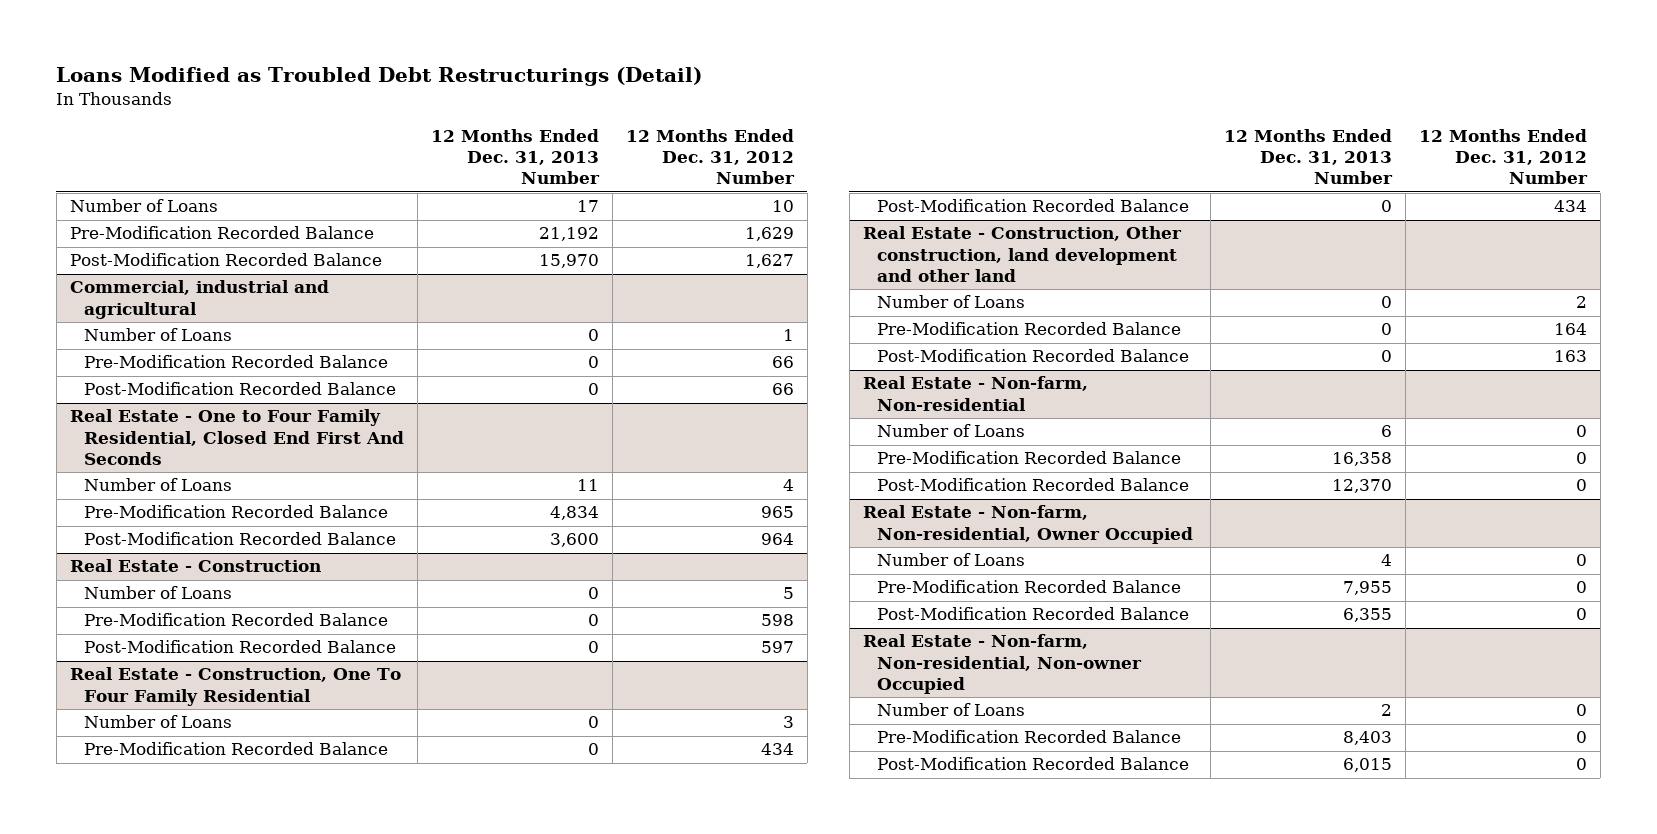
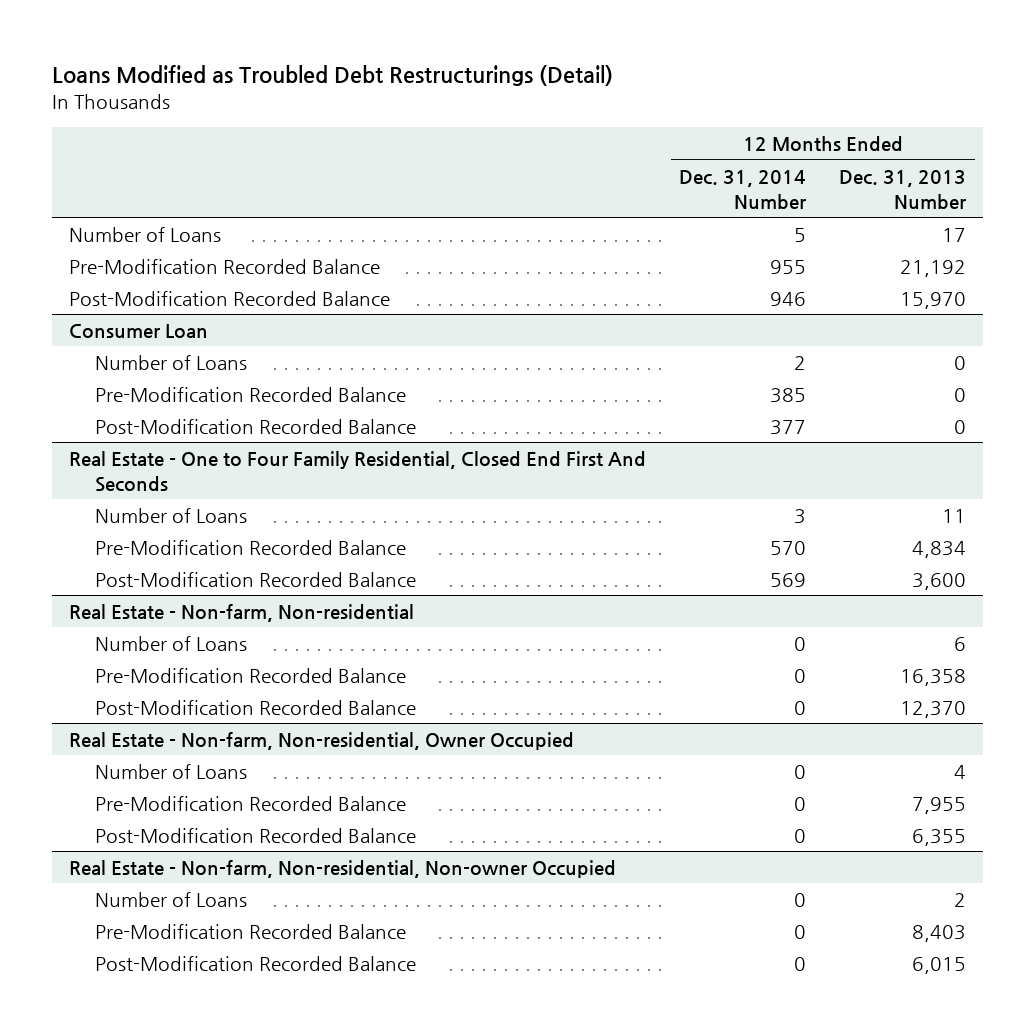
- | 12 Months Ended Dec. 31, 2013 Number | 12 Months Ended Dec. 31, 2012 Number
+ | 12 Months Ended Dec. 31, 2014 Number | 12 Months Ended Dec. 31, 2013 Number
- Commercial, industrial and agricultural
+ Consumer Loan
- Real Estate - Construction
- Number of Loans | 0 | 5
- Pre-Modification Recorded Balance | 0 | 598
- Post-Modification Recorded Balance | 0 | 597
- Real Estate - Construction, One To Four Family Residential
- Number of Loans | 0 | 3
- Pre-Modification Recorded Balance | 0 | 434
- Post-Modification Recorded Balance | 0 | 434
- Real Estate - Construction, Other construction, land development and other land
- Number of Loans | 0 | 2
- Pre-Modification Recorded Balance | 0 | 164
- Post-Modification Recorded Balance | 0 | 163

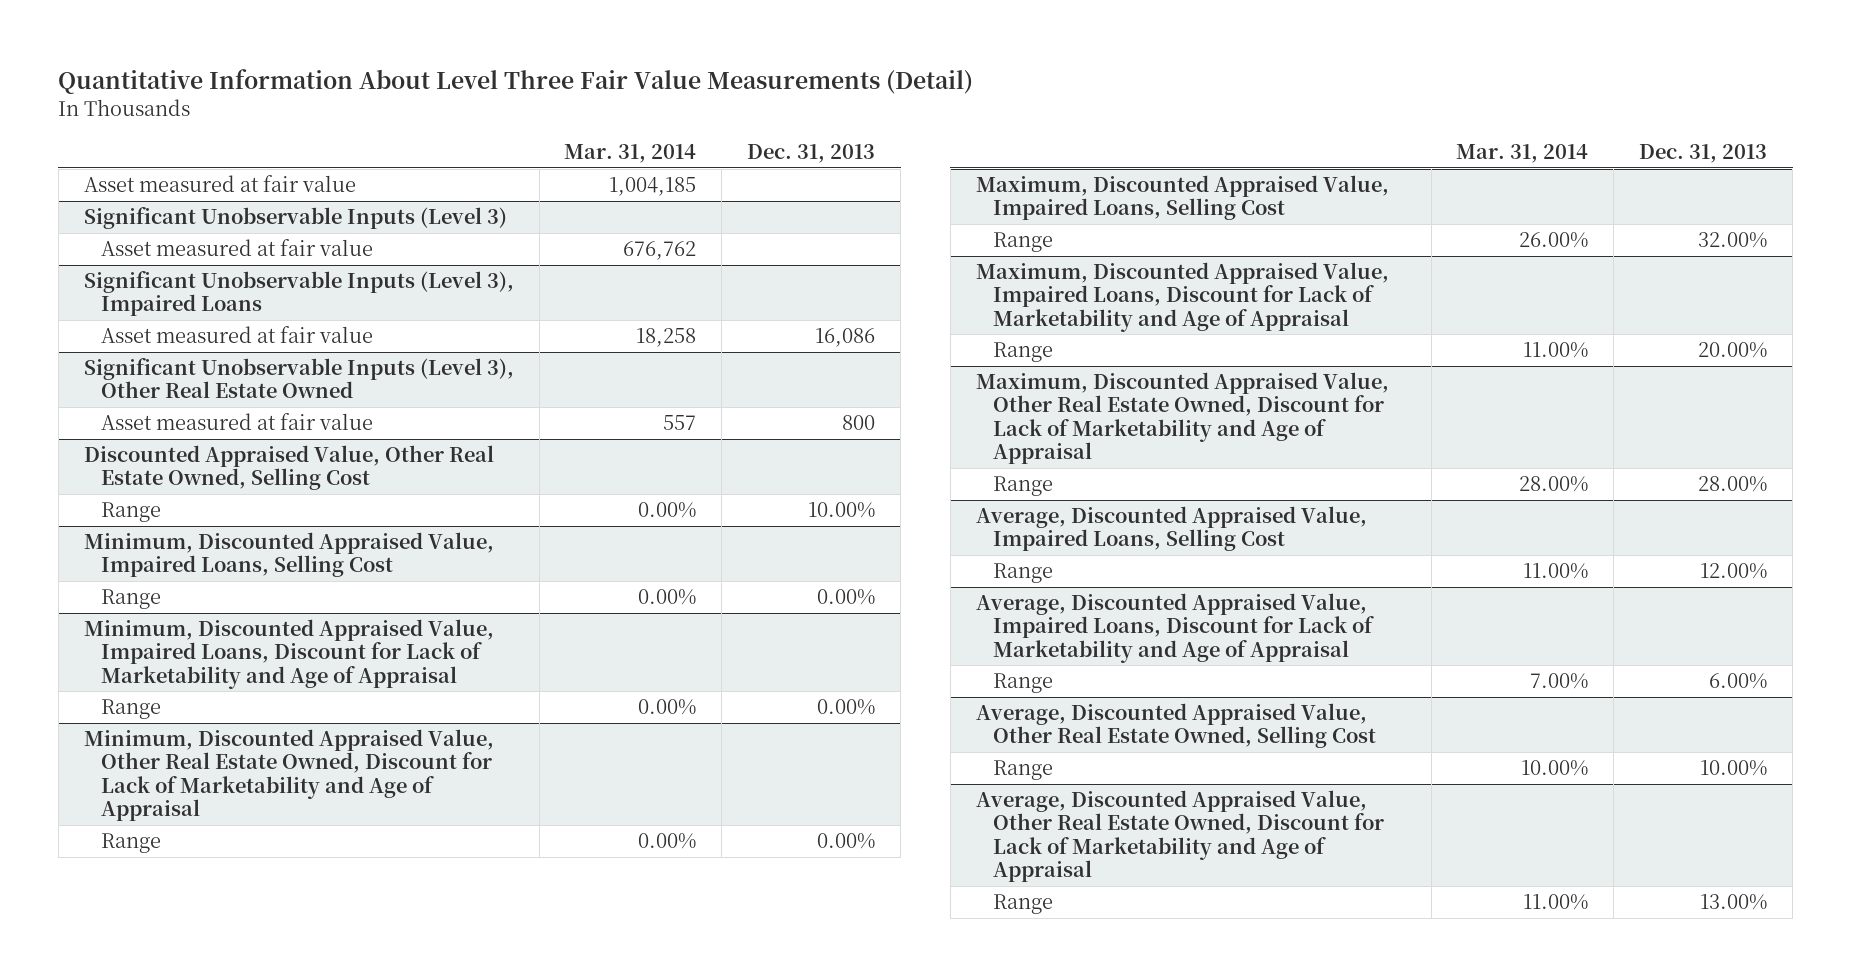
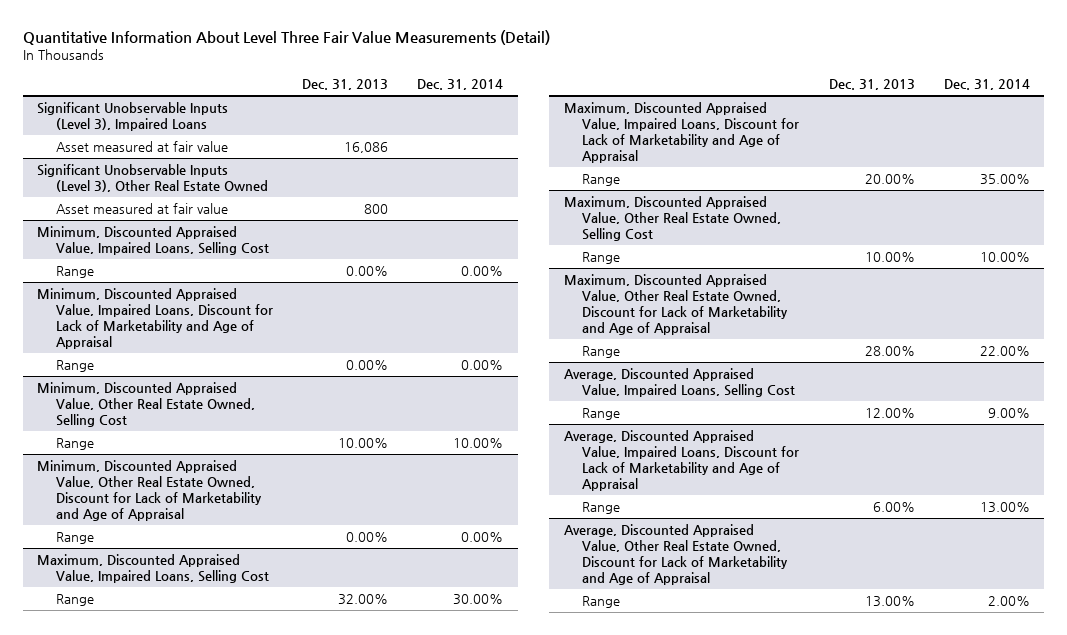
- | Mar. 31, 2014 | Dec. 31, 2013
+ | Dec. 31, 2013 | Dec. 31, 2014
- Asset measured at fair value | 1,004,185 |
- Significant Unobservable Inputs (Level 3)
- Asset measured at fair value | 676,762 |
- Discounted Appraised Value, Other Real Estate Owned, Selling Cost
- Range | 0.00% | 10.00%
+ Minimum, Discounted Appraised Value, Other Real Estate Owned, Selling Cost
+ Range | 10.00% | 10.00%
+ Maximum, Discounted Appraised Value, Other Real Estate Owned, Selling Cost
+ Range | 10.00% | 10.00%
- Average, Discounted Appraised Value, Other Real Estate Owned, Selling Cost
- Range | 10.00% | 10.00%

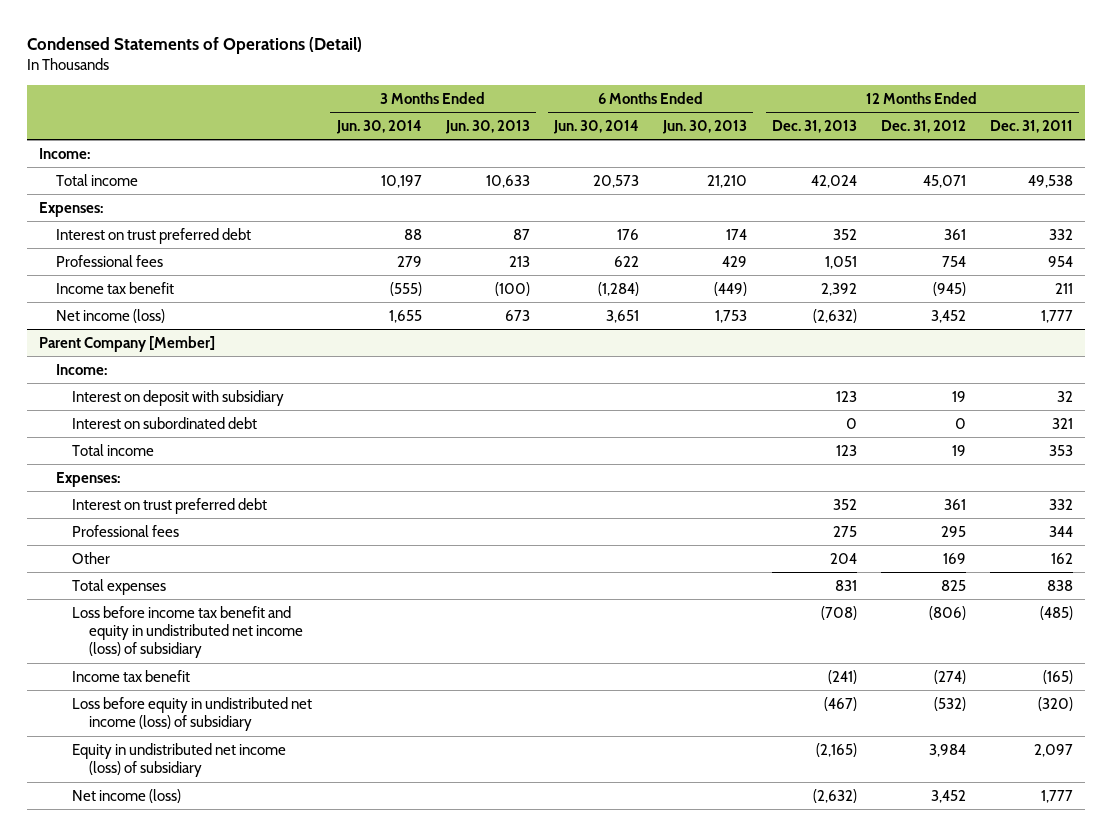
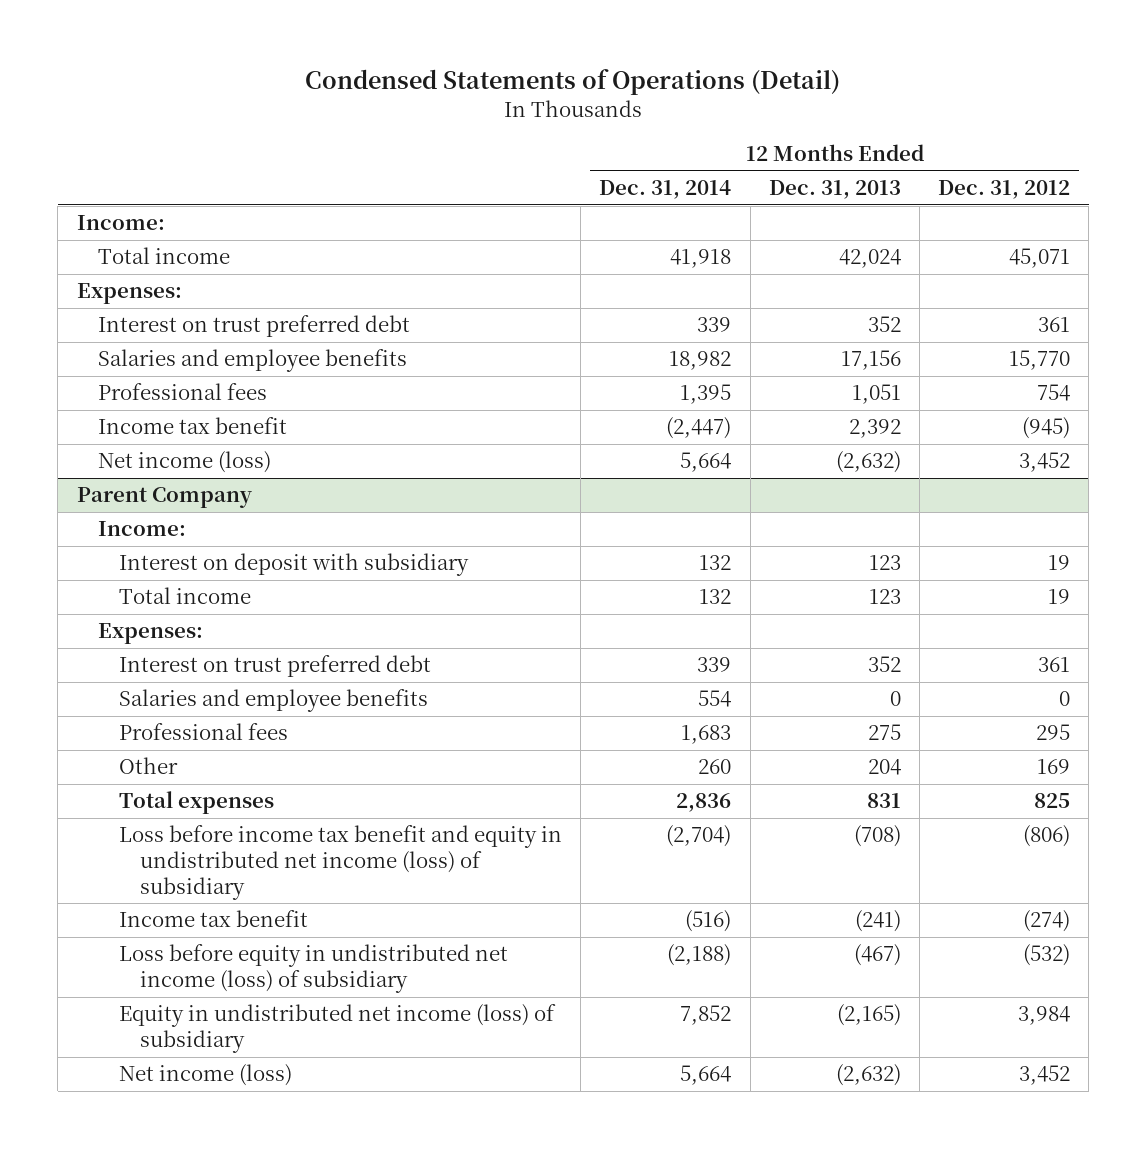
- | 3 Months Ended Jun. 30, 2014 | 3 Months Ended Jun. 30, 2013 | 6 Months Ended Jun. 30, 2014 | 6 Months Ended Jun. 30, 2013 | 12 Months Ended Dec. 31, 2013 | 12 Months Ended Dec. 31, 2012 | 12 Months Ended Dec. 31, 2011
+ | 12 Months Ended Dec. 31, 2014 | 12 Months Ended Dec. 31, 2013 | 12 Months Ended Dec. 31, 2012
+ Salaries and employee benefits | 18,982 | 17,156 | 15,770
- Parent Company [Member]
+ Parent Company
- Interest on subordinated debt | | | | | 0 | 0 | 321
+ Salaries and employee benefits | 554 | 0 | 0

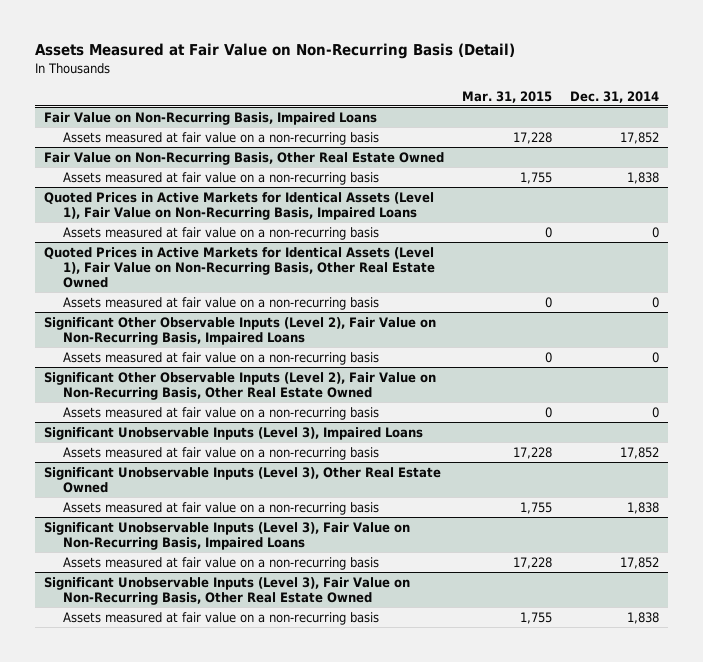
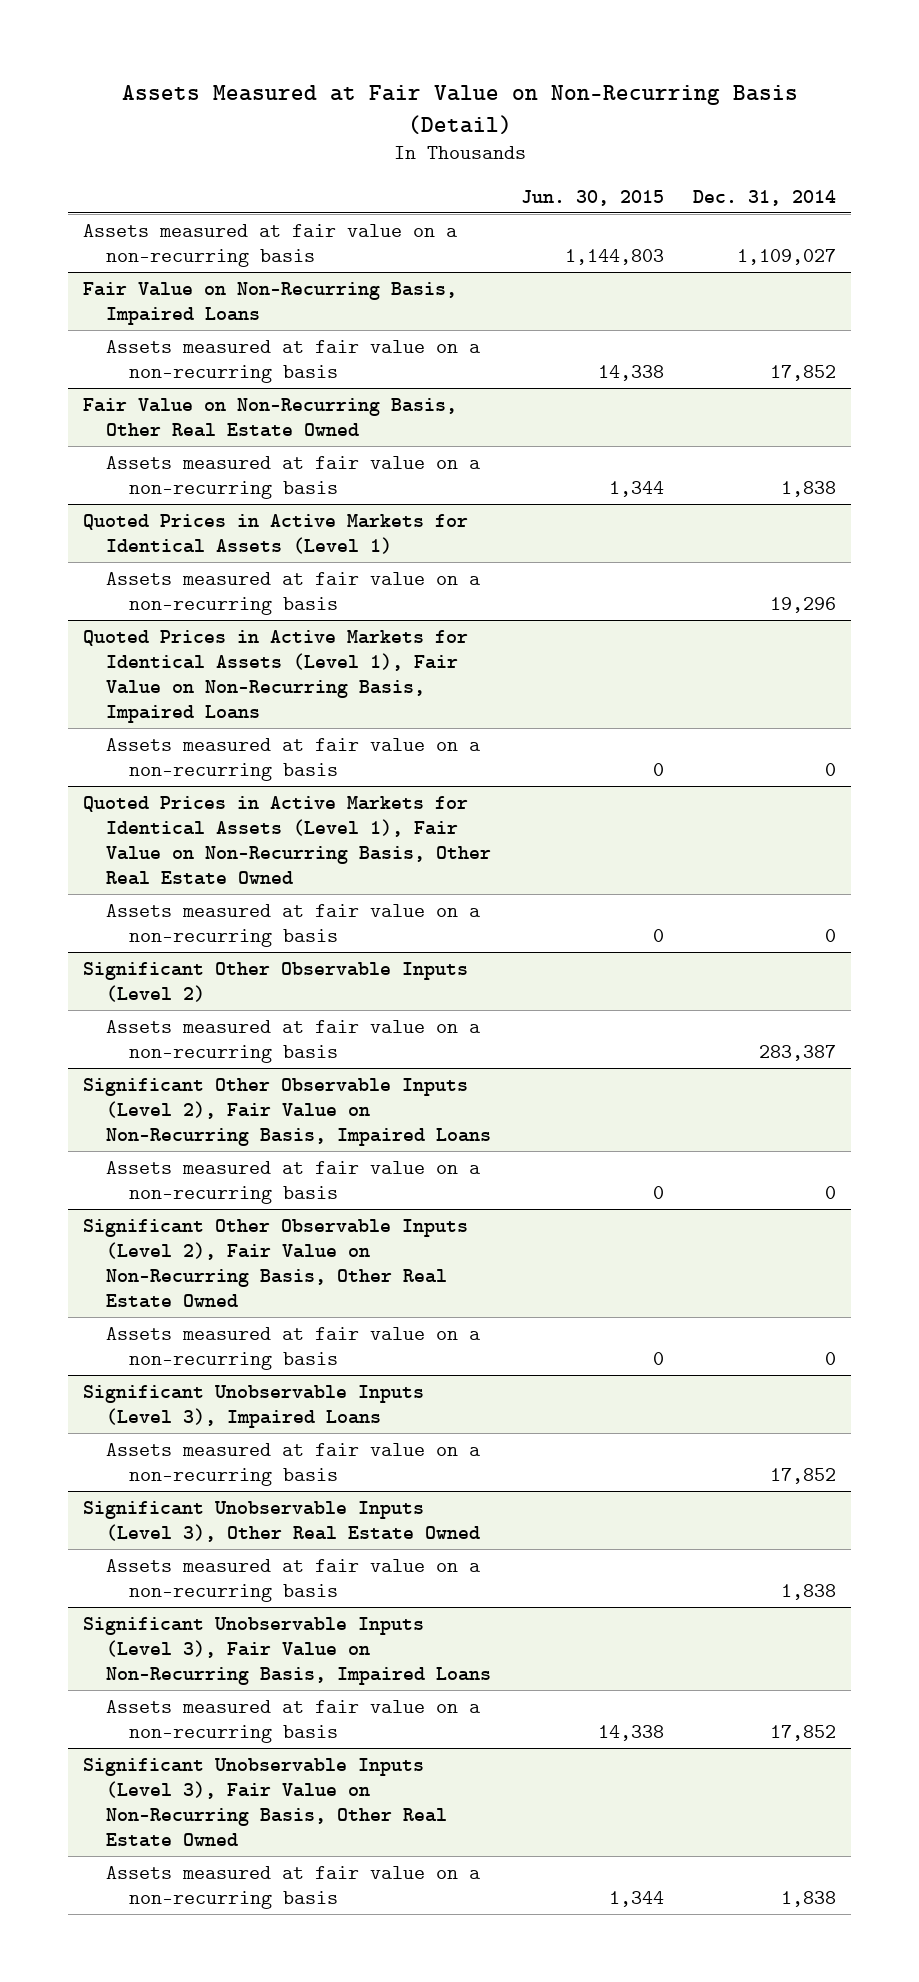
- | Mar. 31, 2015 | Dec. 31, 2014
+ | Jun. 30, 2015 | Dec. 31, 2014
+ Assets measured at fair value on a non-recurring basis | 1,144,803 | 1,109,027
+ Quoted Prices in Active Markets for Identical Assets (Level 1)
+ Assets measured at fair value on a non-recurring basis | | 19,296
+ Significant Other Observable Inputs (Level 2)
+ Assets measured at fair value on a non-recurring basis | | 283,387

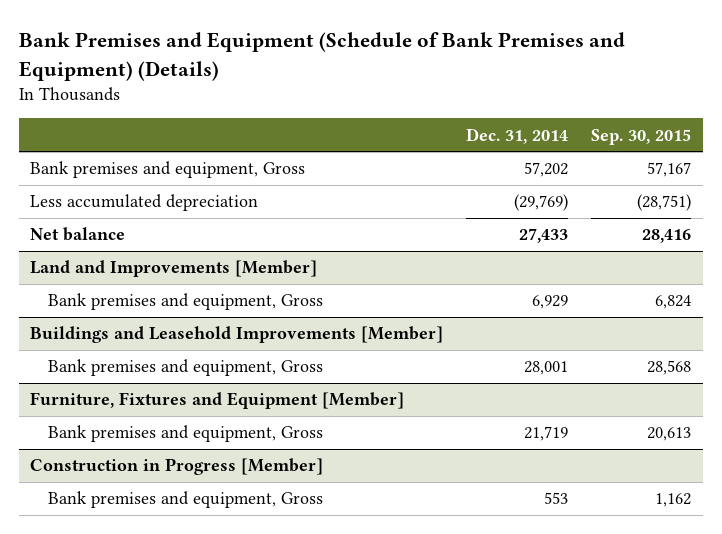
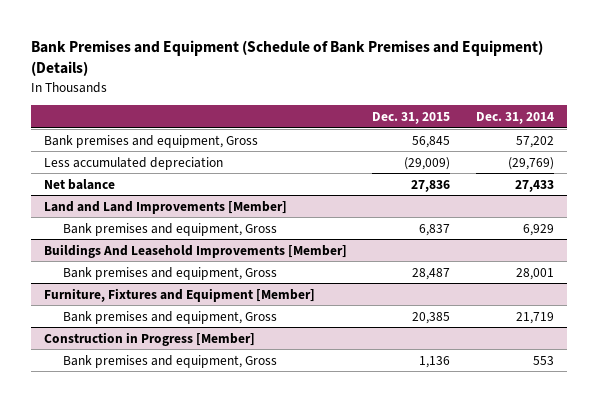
- | Dec. 31, 2014 | Sep. 30, 2015
+ | Dec. 31, 2015 | Dec. 31, 2014
- Land and Improvements [Member]
+ Land and Land Improvements [Member]
- Buildings and Leasehold Improvements [Member]
+ Buildings And Leasehold Improvements [Member]

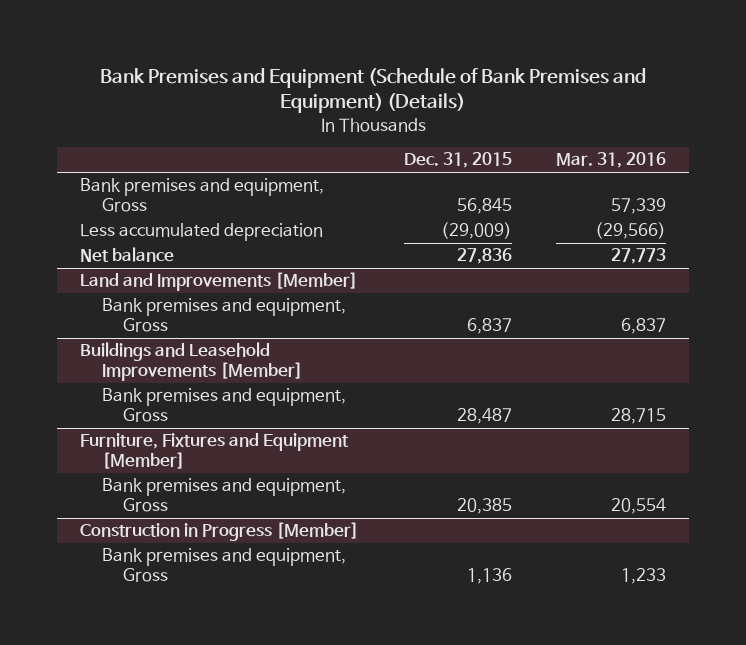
- | Dec. 31, 2015 | Dec. 31, 2014
+ | Dec. 31, 2015 | Mar. 31, 2016
- Land and Land Improvements [Member]
+ Land and Improvements [Member]
- Buildings And Leasehold Improvements [Member]
+ Buildings and Leasehold Improvements [Member]

